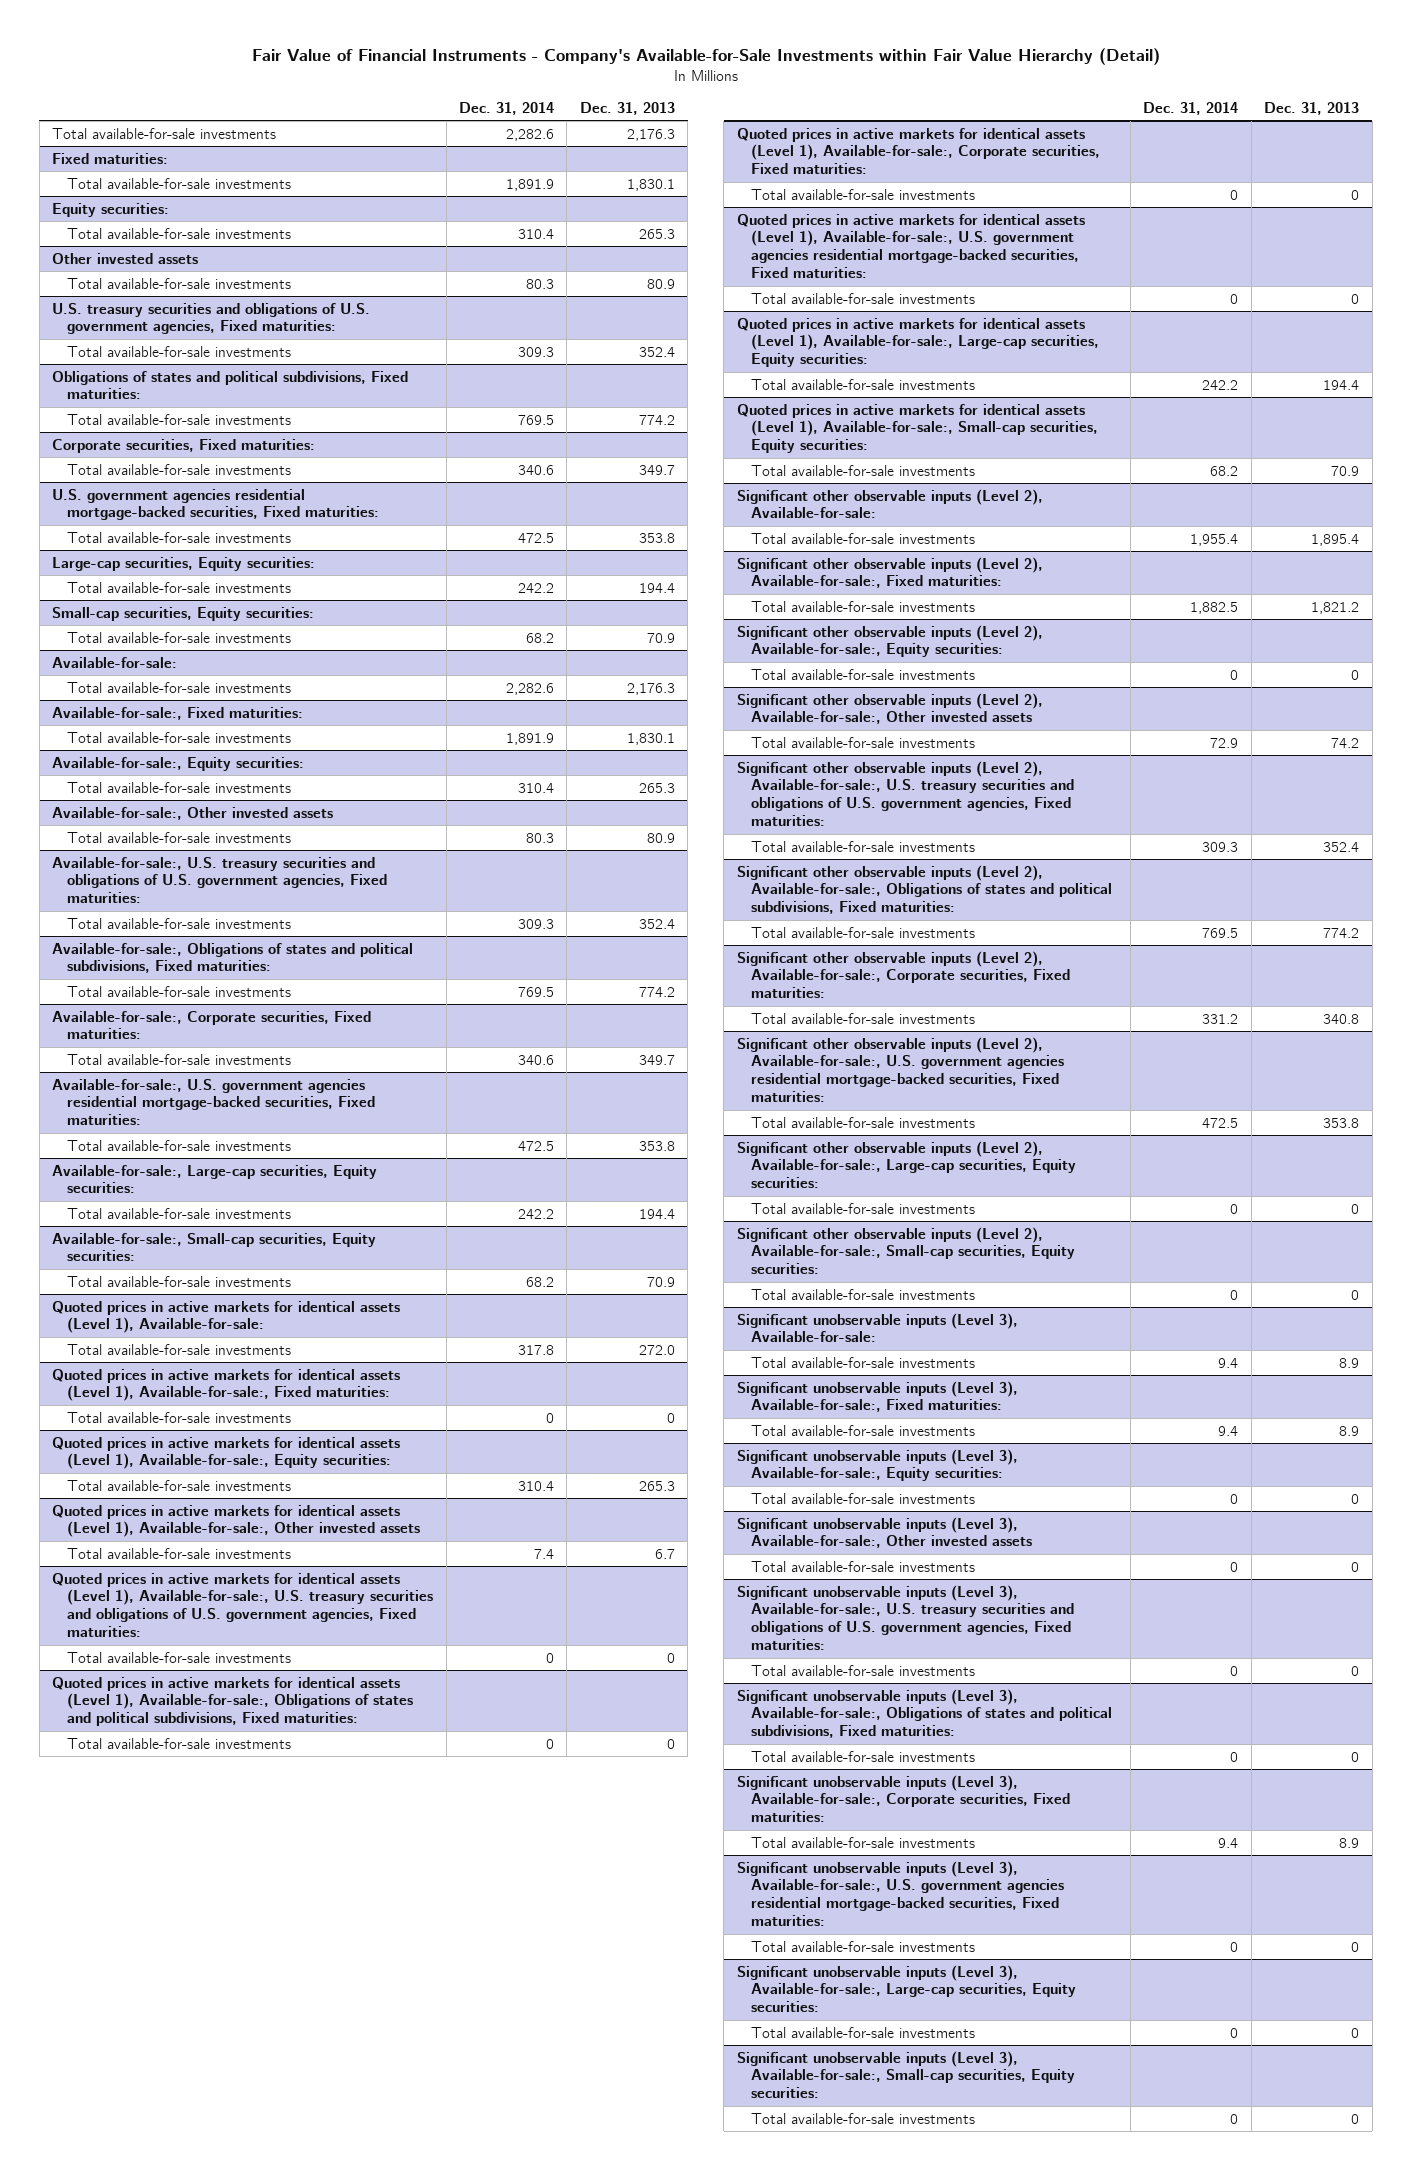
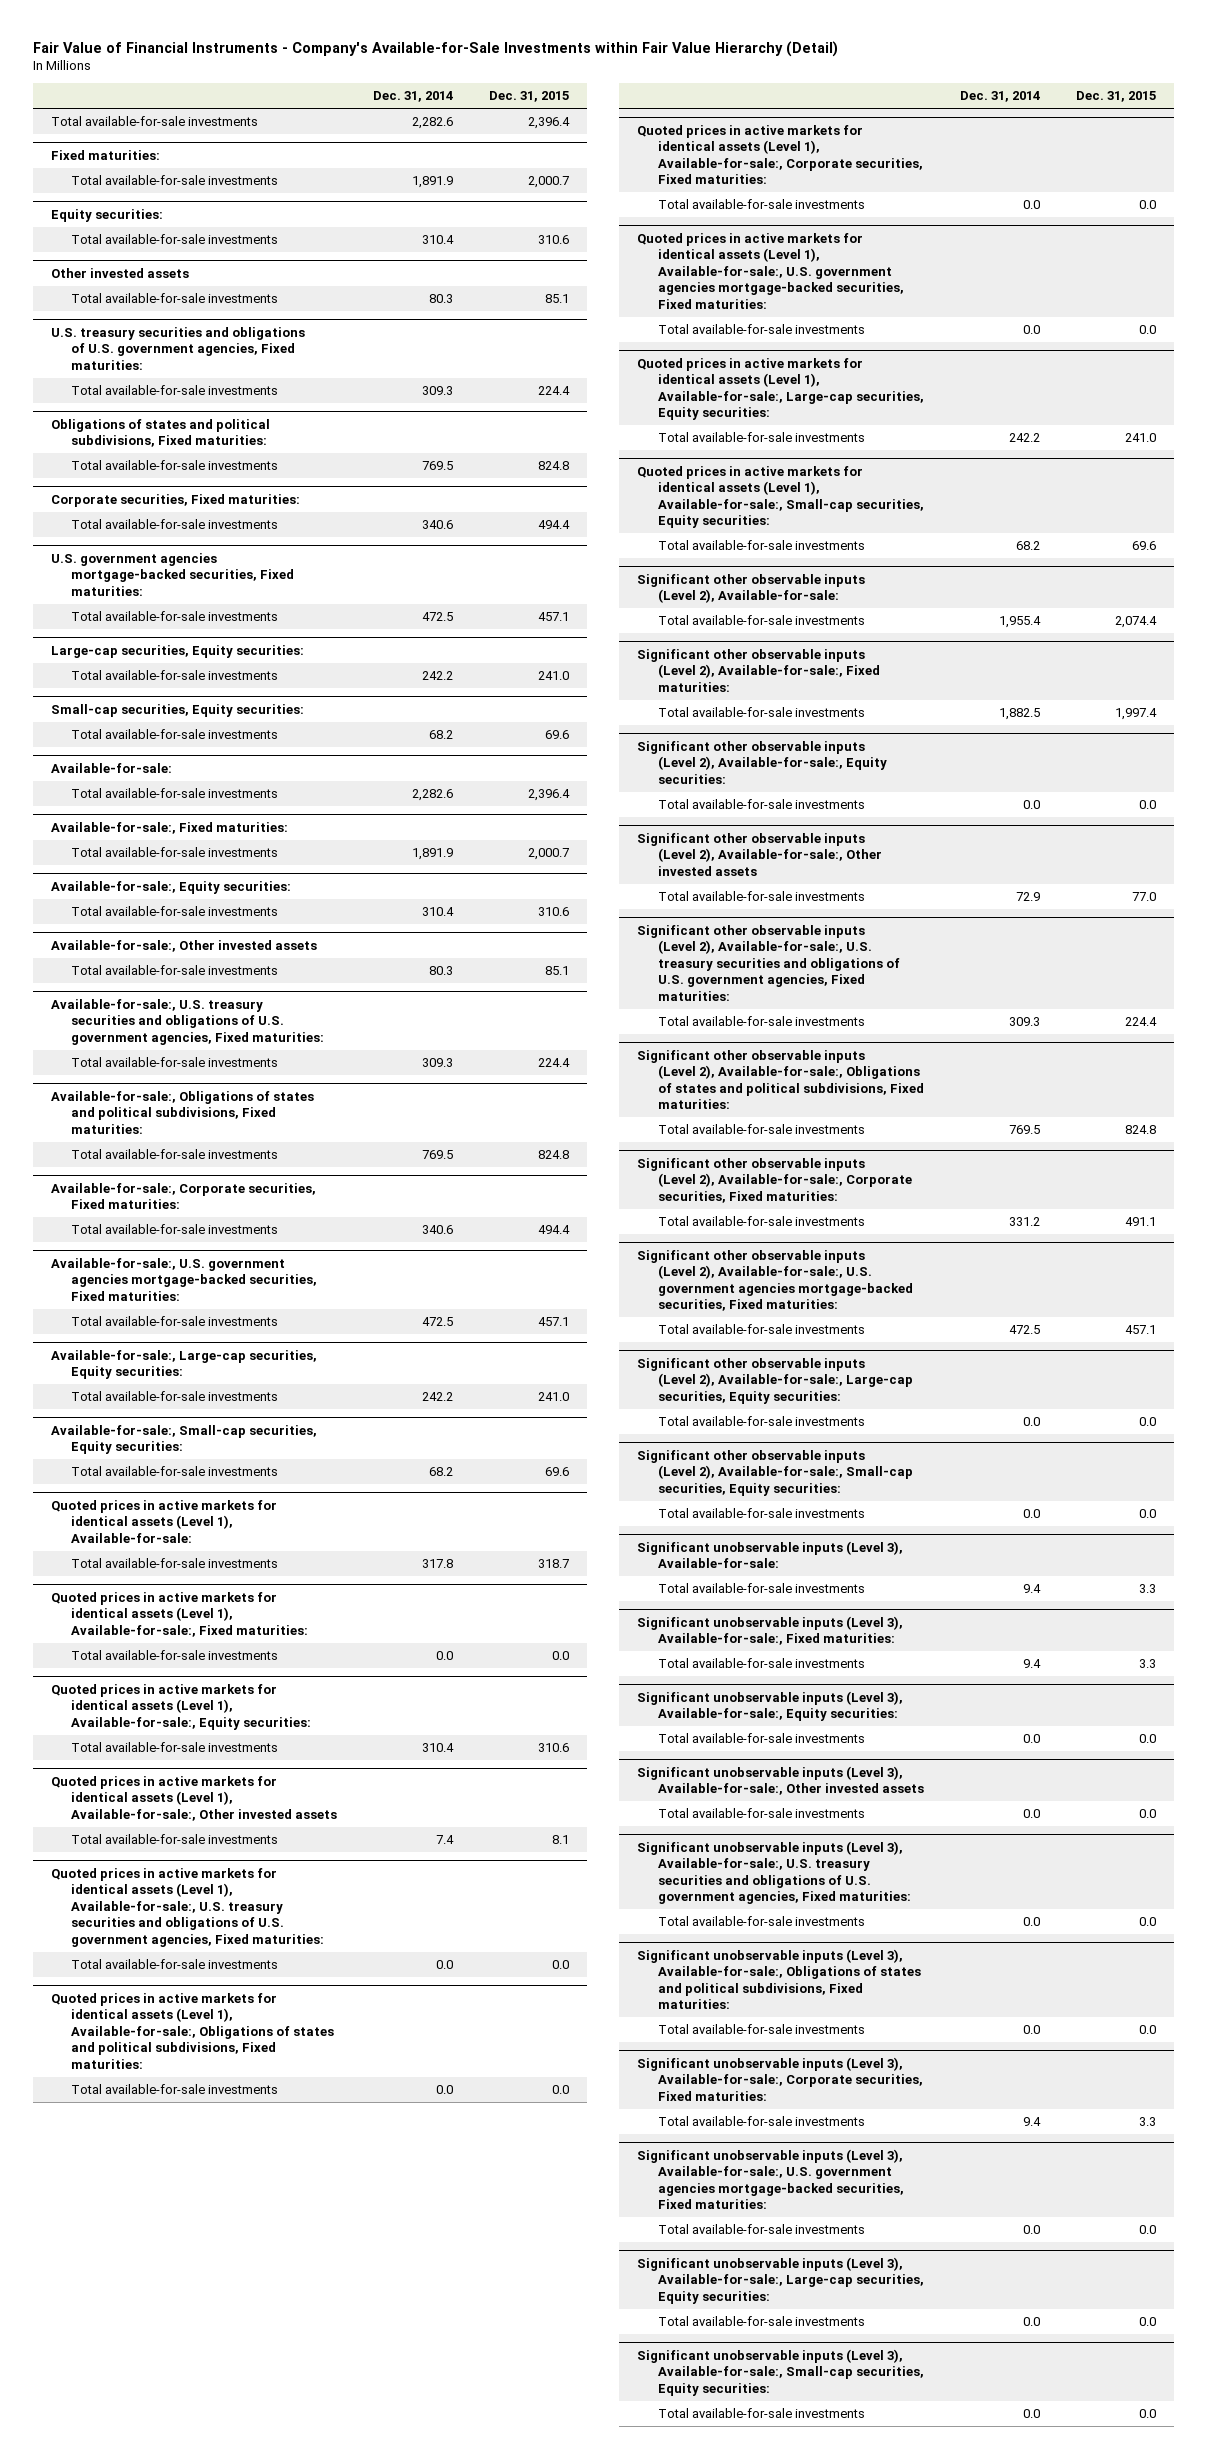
- | Dec. 31, 2014 | Dec. 31, 2013
+ | Dec. 31, 2014 | Dec. 31, 2015
- U.S. government agencies residential mortgage-backed securities, Fixed maturities:
+ U.S. government agencies mortgage-backed securities, Fixed maturities:
- Available-for-sale:, U.S. government agencies residential mortgage-backed securities, Fixed maturities:
+ Available-for-sale:, U.S. government agencies mortgage-backed securities, Fixed maturities:
@ Quoted prices in active markets for identical assets (Level 1), Available-for-sale:, Fixed maturities:
- Total available-for-sale investments | 0 | 0
+ Total available-for-sale investments | 0.0 | 0.0
@ Quoted prices in active markets for identical assets (Level 1), Available-for-sale:, U.S. treasury securities and obligations of U.S. government agencies, Fixed maturities:
- Total available-for-sale investments | 0 | 0
+ Total available-for-sale investments | 0.0 | 0.0
@ Quoted prices in active markets for identical assets (Level 1), Available-for-sale:, Obligations of states and political subdivisions, Fixed maturities:
- Total available-for-sale investments | 0 | 0
+ Total available-for-sale investments | 0.0 | 0.0
@ Quoted prices in active markets for identical assets (Level 1), Available-for-sale:, Corporate securities, Fixed maturities:
- Total available-for-sale investments | 0 | 0
- Quoted prices in active markets for identical assets (Level 1), Available-for-sale:, U.S. government agencies residential mortgage-backed securities, Fixed maturities:
- Total available-for-sale investments | 0 | 0
@ Quoted prices in active markets for identical assets (Level 1), Available-for-sale:, Corporate securities, Fixed maturities:
+ Total available-for-sale investments | 0.0 | 0.0
+ Quoted prices in active markets for identical assets (Level 1), Available-for-sale:, U.S. government agencies mortgage-backed securities, Fixed maturities:
+ Total available-for-sale investments | 0.0 | 0.0
@ Significant other observable inputs (Level 2), Available-for-sale:, Equity securities:
- Total available-for-sale investments | 0 | 0
+ Total available-for-sale investments | 0.0 | 0.0
- Significant other observable inputs (Level 2), Available-for-sale:, U.S. government agencies residential mortgage-backed securities, Fixed maturities:
+ Significant other observable inputs (Level 2), Available-for-sale:, U.S. government agencies mortgage-backed securities, Fixed maturities:
@ Significant other observable inputs (Level 2), Available-for-sale:, Large-cap securities, Equity securities:
- Total available-for-sale investments | 0 | 0
+ Total available-for-sale investments | 0.0 | 0.0
@ Significant other observable inputs (Level 2), Available-for-sale:, Small-cap securities, Equity securities:
- Total available-for-sale investments | 0 | 0
+ Total available-for-sale investments | 0.0 | 0.0
@ Significant unobservable inputs (Level 3), Available-for-sale:, Equity securities:
- Total available-for-sale investments | 0 | 0
+ Total available-for-sale investments | 0.0 | 0.0
@ Significant unobservable inputs (Level 3), Available-for-sale:, Other invested assets
- Total available-for-sale investments | 0 | 0
+ Total available-for-sale investments | 0.0 | 0.0
@ Significant unobservable inputs (Level 3), Available-for-sale:, U.S. treasury securities and obligations of U.S. government agencies, Fixed maturities:
- Total available-for-sale investments | 0 | 0
+ Total available-for-sale investments | 0.0 | 0.0
@ Significant unobservable inputs (Level 3), Available-for-sale:, Obligations of states and political subdivisions, Fixed maturities:
- Total available-for-sale investments | 0 | 0
+ Total available-for-sale investments | 0.0 | 0.0
- Significant unobservable inputs (Level 3), Available-for-sale:, U.S. government agencies residential mortgage-backed securities, Fixed maturities:
- Total available-for-sale investments | 0 | 0
+ Significant unobservable inputs (Level 3), Available-for-sale:, U.S. government agencies mortgage-backed securities, Fixed maturities:
+ Total available-for-sale investments | 0.0 | 0.0
@ Significant unobservable inputs (Level 3), Available-for-sale:, Large-cap securities, Equity securities:
- Total available-for-sale investments | 0 | 0
+ Total available-for-sale investments | 0.0 | 0.0
@ Significant unobservable inputs (Level 3), Available-for-sale:, Small-cap securities, Equity securities:
- Total available-for-sale investments | 0 | 0
+ Total available-for-sale investments | 0.0 | 0.0

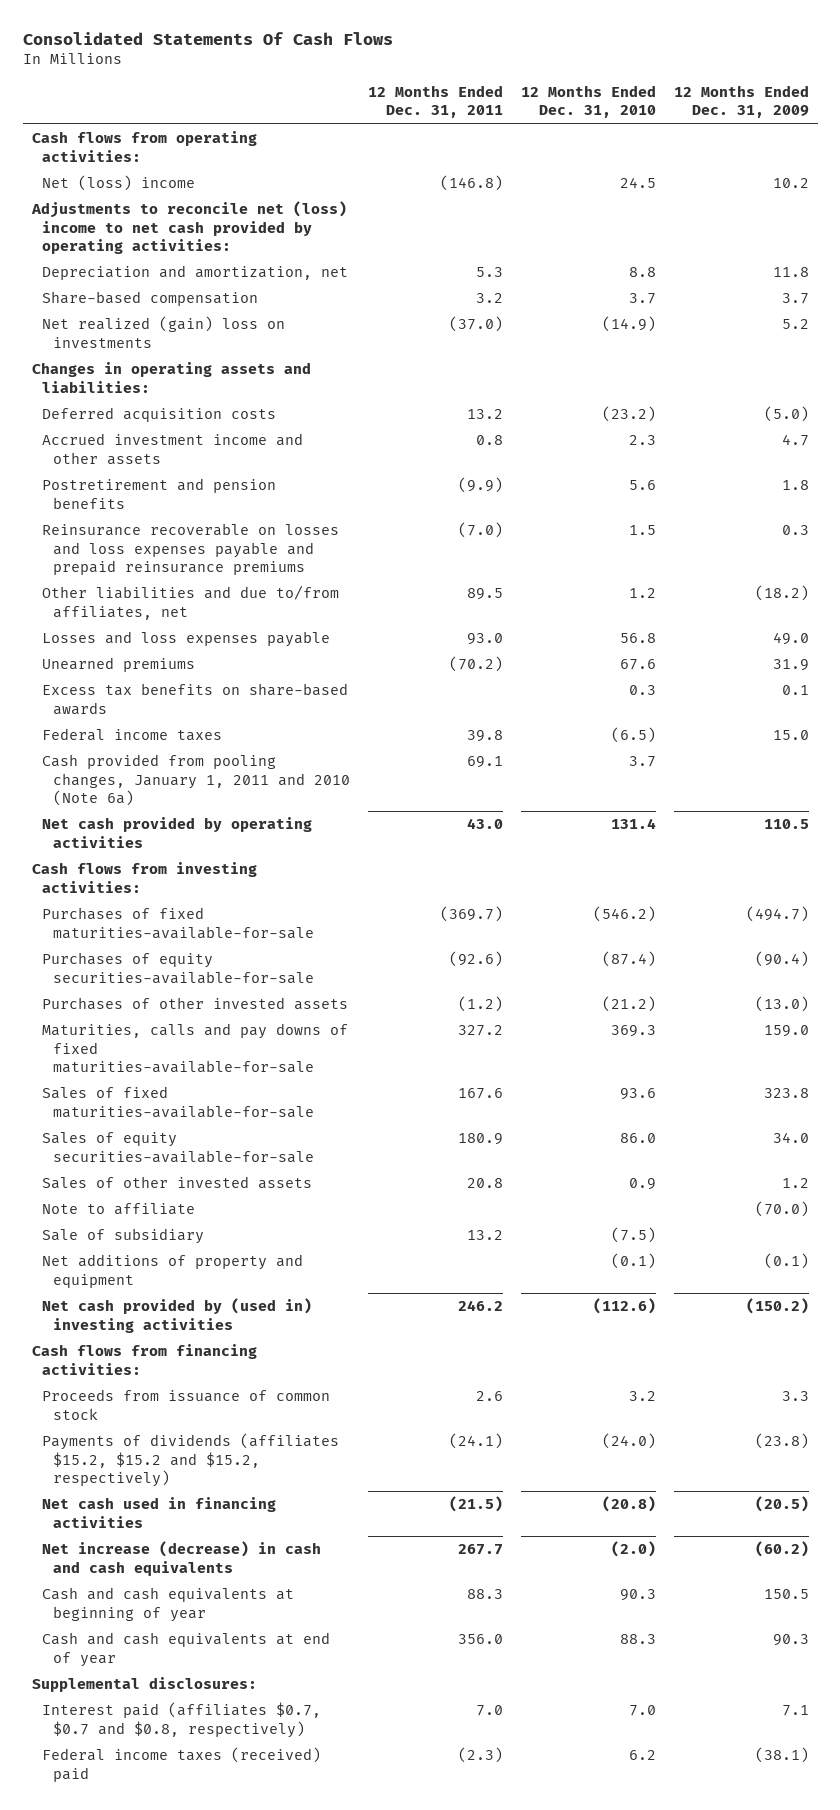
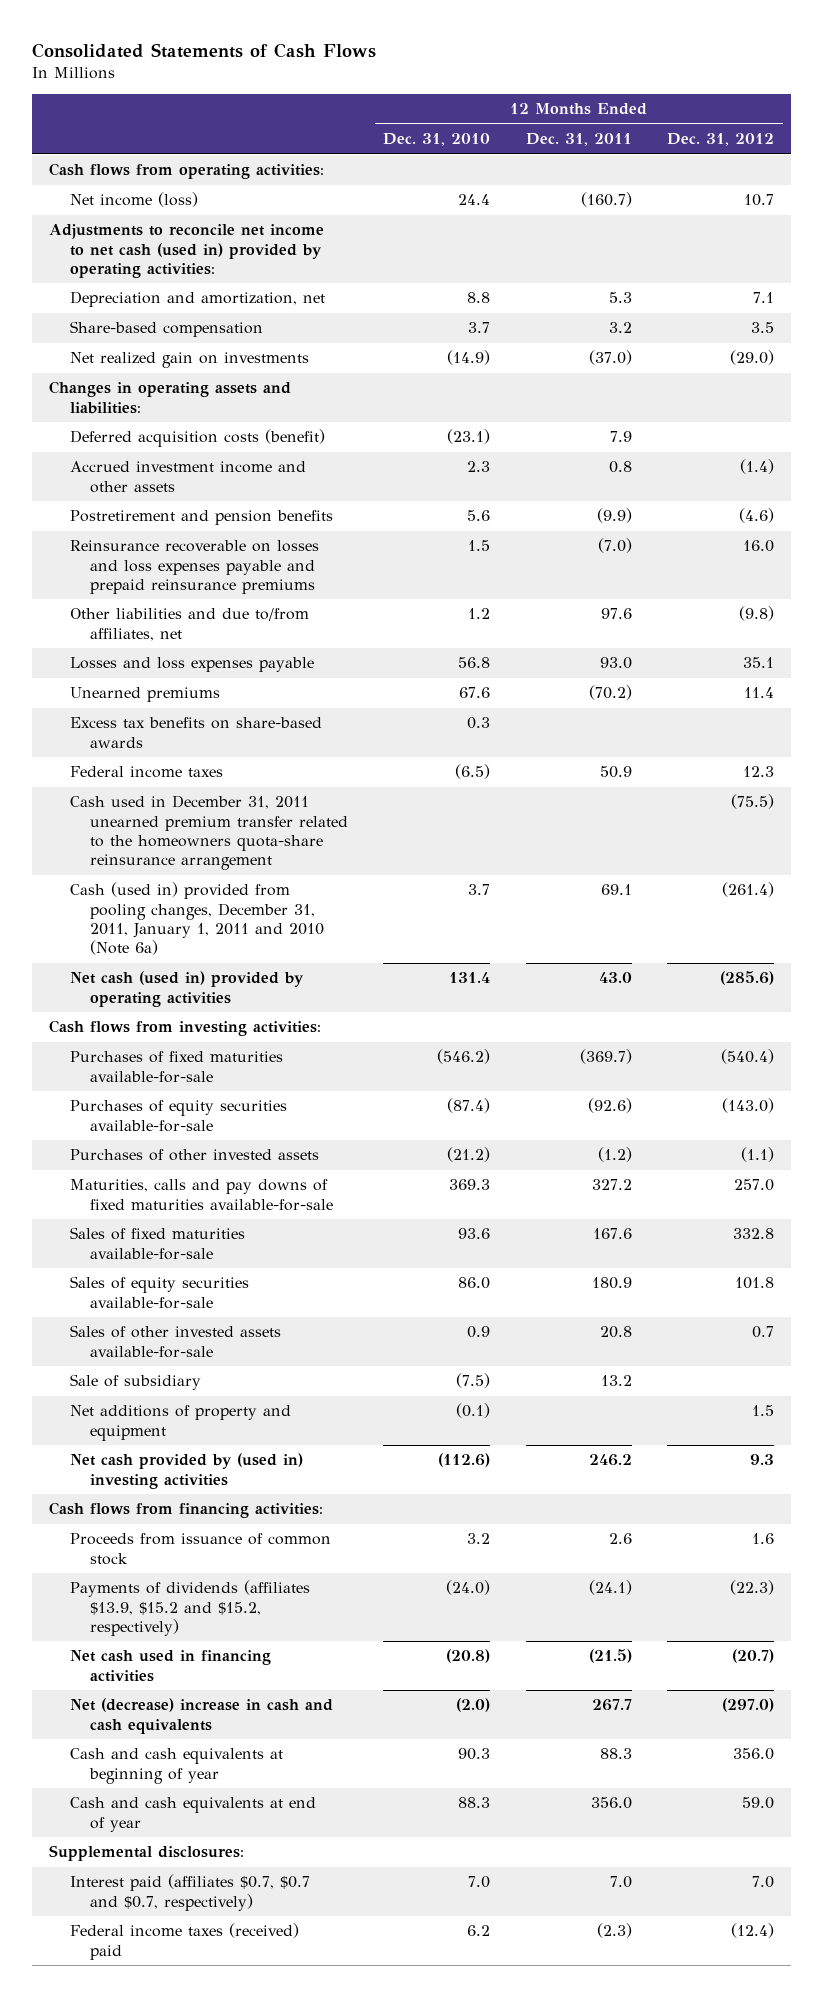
- Consolidated Statements Of Cash Flows
+ Consolidated Statements of Cash Flows
- | 12 Months Ended Dec. 31, 2011 | 12 Months Ended Dec. 31, 2010 | 12 Months Ended Dec. 31, 2009
+ | 12 Months Ended Dec. 31, 2010 | 12 Months Ended Dec. 31, 2011 | 12 Months Ended Dec. 31, 2012
- Net (loss) income | (146.8) | 24.5 | 10.2
- Adjustments to reconcile net (loss) income to net cash provided by operating activities:
+ Net income (loss) | 24.4 | (160.7) | 10.7
+ Adjustments to reconcile net income to net cash (used in) provided by operating activities:
- Net realized (gain) loss on investments | (37.0) | (14.9) | 5.2
+ Net realized gain on investments | (14.9) | (37.0) | (29.0)
- Deferred acquisition costs | 13.2 | (23.2) | (5.0)
+ Deferred acquisition costs (benefit) | (23.1) | 7.9 |
- Other liabilities and due to/from affiliates, net | 89.5 | 1.2 | (18.2)
+ Other liabilities and due to/from affiliates, net | 1.2 | 97.6 | (9.8)
- Federal income taxes | 39.8 | (6.5) | 15.0
- Cash provided from pooling changes, January 1, 2011 and 2010 (Note 6a) | 69.1 | 3.7 |
- Net cash provided by operating activities | 43.0 | 131.4 | 110.5
+ Federal income taxes | (6.5) | 50.9 | 12.3
+ Cash used in December 31, 2011 unearned premium transfer related to the homeowners quota-share reinsurance arrangement | | | (75.5)
+ Cash (used in) provided from pooling changes, December 31, 2011, January 1, 2011 and 2010 (Note 6a) | 3.7 | 69.1 | (261.4)
+ Net cash (used in) provided by operating activities | 131.4 | 43.0 | (285.6)
- Purchases of fixed maturities-available-for-sale | (369.7) | (546.2) | (494.7)
- Purchases of equity securities-available-for-sale | (92.6) | (87.4) | (90.4)
+ Purchases of fixed maturities available-for-sale | (546.2) | (369.7) | (540.4)
+ Purchases of equity securities available-for-sale | (87.4) | (92.6) | (143.0)
- Maturities, calls and pay downs of fixed maturities-available-for-sale | 327.2 | 369.3 | 159.0
- Sales of fixed maturities-available-for-sale | 167.6 | 93.6 | 323.8
- Sales of equity securities-available-for-sale | 180.9 | 86.0 | 34.0
- Sales of other invested assets | 20.8 | 0.9 | 1.2
- Note to affiliate | | | (70.0)
+ Maturities, calls and pay downs of fixed maturities available-for-sale | 369.3 | 327.2 | 257.0
+ Sales of fixed maturities available-for-sale | 93.6 | 167.6 | 332.8
+ Sales of equity securities available-for-sale | 86.0 | 180.9 | 101.8
+ Sales of other invested assets available-for-sale | 0.9 | 20.8 | 0.7
- Payments of dividends (affiliates $15.2, $15.2 and $15.2, respectively) | (24.1) | (24.0) | (23.8)
+ Payments of dividends (affiliates $13.9, $15.2 and $15.2, respectively) | (24.0) | (24.1) | (22.3)
- Net increase (decrease) in cash and cash equivalents | 267.7 | (2.0) | (60.2)
+ Net (decrease) increase in cash and cash equivalents | (2.0) | 267.7 | (297.0)
- Interest paid (affiliates $0.7, $0.7 and $0.8, respectively) | 7.0 | 7.0 | 7.1
+ Interest paid (affiliates $0.7, $0.7 and $0.7, respectively) | 7.0 | 7.0 | 7.0

